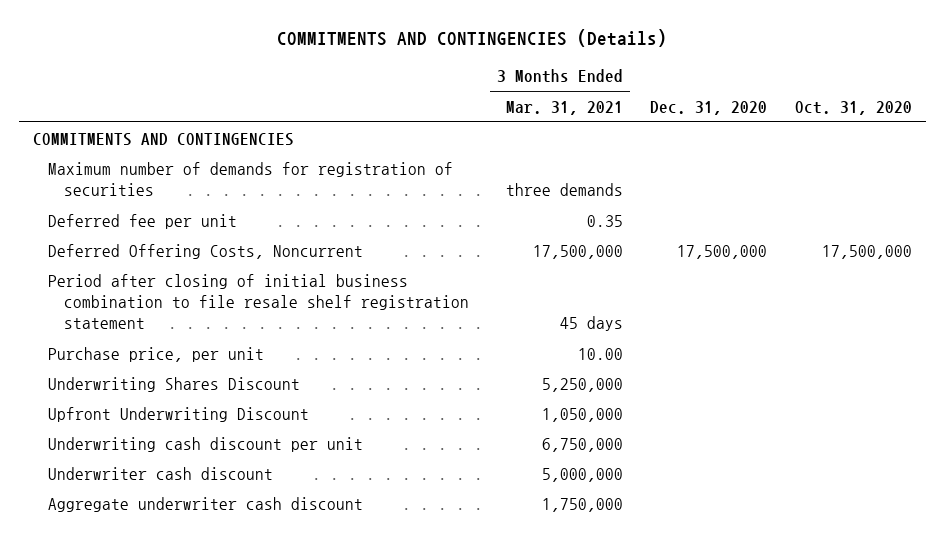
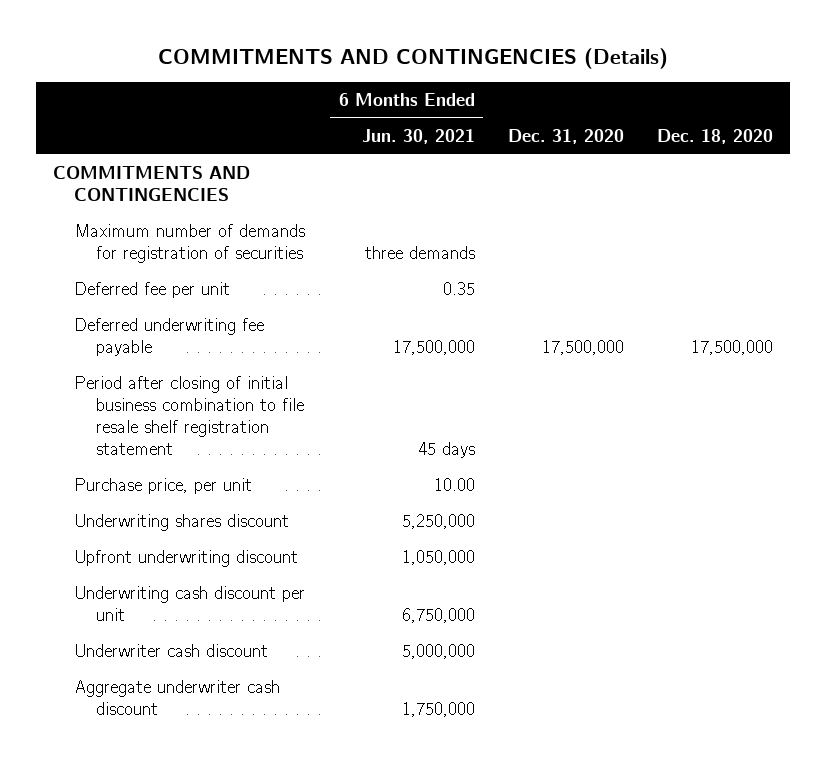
- | 3 Months Ended Mar. 31, 2021 | Dec. 31, 2020 | Oct. 31, 2020
+ | 6 Months Ended Jun. 30, 2021 | Dec. 31, 2020 | Dec. 18, 2020
- Deferred Offering Costs, Noncurrent | 17,500,000 | 17,500,000 | 17,500,000
+ Deferred underwriting fee payable | 17,500,000 | 17,500,000 | 17,500,000
- Underwriting Shares Discount | 5,250,000 | |
- Upfront Underwriting Discount | 1,050,000 | |
+ Underwriting shares discount | 5,250,000 | |
+ Upfront underwriting discount | 1,050,000 | |

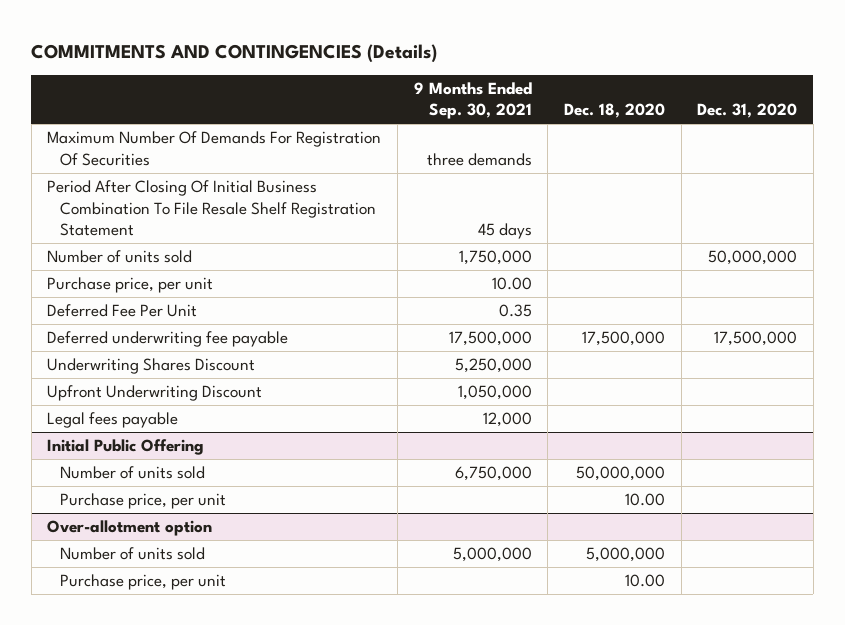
- | 6 Months Ended Jun. 30, 2021 | Dec. 31, 2020 | Dec. 18, 2020
+ | 9 Months Ended Sep. 30, 2021 | Dec. 18, 2020 | Dec. 31, 2020
- COMMITMENTS AND CONTINGENCIES
- Maximum number of demands for registration of securities | three demands | |
- Deferred fee per unit | 0.35 | |
- Period after closing of initial business combination to file resale shelf registration statement | 45 days | |
+ Maximum Number Of Demands For Registration Of Securities | three demands | |
+ Period After Closing Of Initial Business Combination To File Resale Shelf Registration Statement | 45 days | |
+ Number of units sold | 1,750,000 | | 50,000,000
- Underwriting shares discount | 5,250,000 | |
- Upfront underwriting discount | 1,050,000 | |
- Underwriting cash discount per unit | 6,750,000 | |
- Underwriter cash discount | 5,000,000 | |
- Aggregate underwriter cash discount | 1,750,000 | |
+ Deferred Fee Per Unit | 0.35 | |
moved down: Deferred underwriting fee payable | 17,500,000 | 17,500,000 | 17,500,000
+ Underwriting Shares Discount | 5,250,000 | |
+ Upfront Underwriting Discount | 1,050,000 | |
+ Legal fees payable | 12,000 | |
+ Initial Public Offering
+ Number of units sold | 6,750,000 | 50,000,000 |
+ Purchase price, per unit | | 10.00 |
+ Over-allotment option
+ Number of units sold | 5,000,000 | 5,000,000 |
+ Purchase price, per unit | | 10.00 |

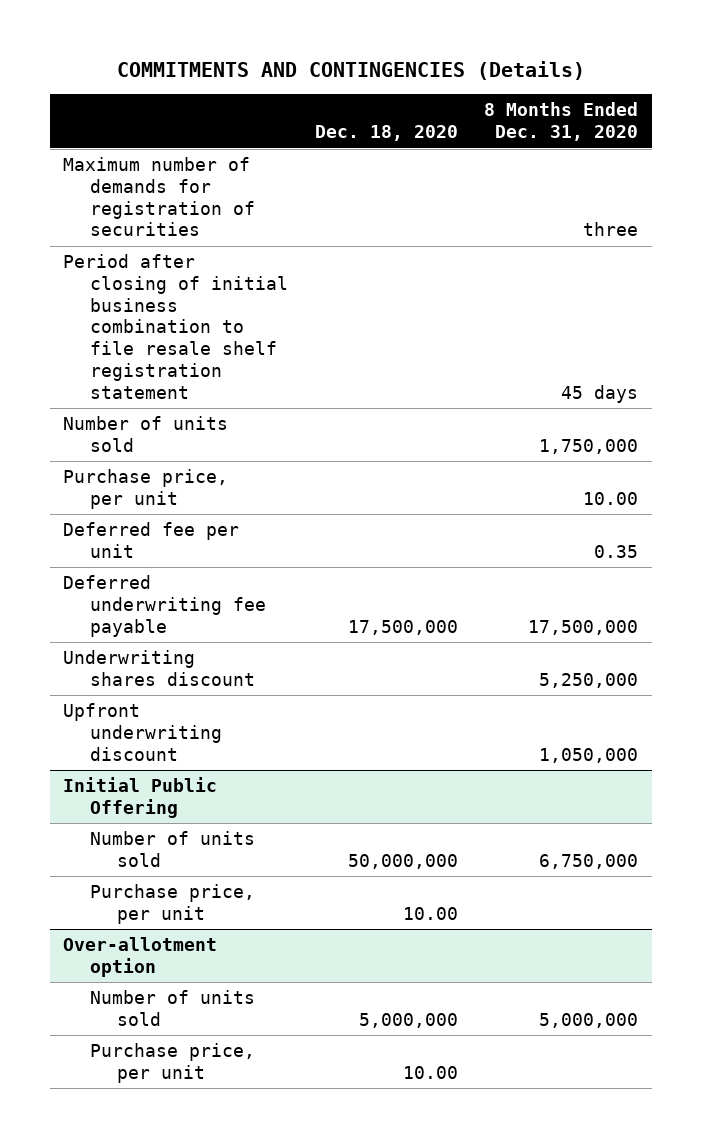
- | 9 Months Ended Sep. 30, 2021 | Dec. 18, 2020 | Dec. 31, 2020
+ | Dec. 18, 2020 | 8 Months Ended Dec. 31, 2020
- Maximum Number Of Demands For Registration Of Securities | three demands | |
- Period After Closing Of Initial Business Combination To File Resale Shelf Registration Statement | 45 days | |
+ Maximum number of demands for registration of securities | | three
+ Period after closing of initial business combination to file resale shelf registration statement | | 45 days
- Deferred Fee Per Unit | 0.35 | |
+ Deferred fee per unit | | 0.35
- Underwriting Shares Discount | 5,250,000 | |
- Upfront Underwriting Discount | 1,050,000 | |
- Legal fees payable | 12,000 | |
+ Underwriting shares discount | | 5,250,000
+ Upfront underwriting discount | | 1,050,000

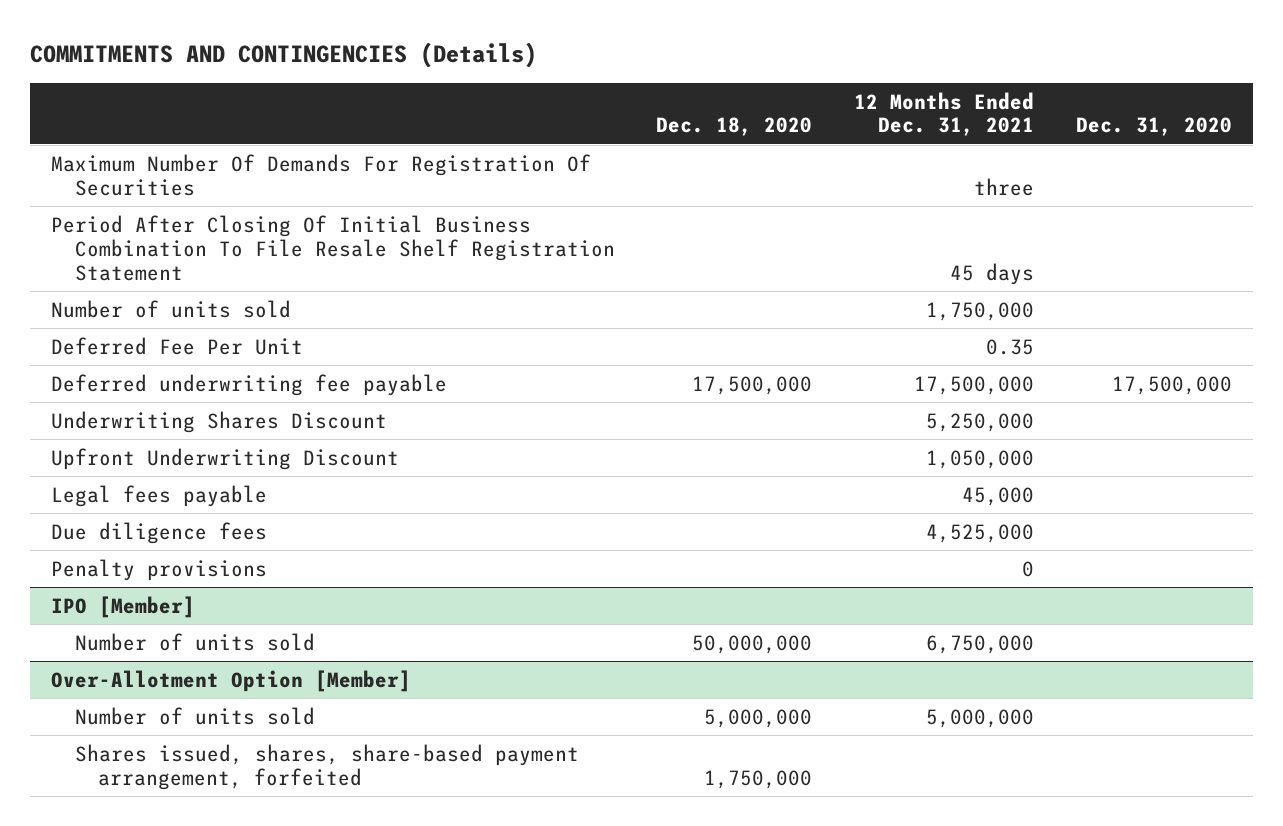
- | Dec. 18, 2020 | 8 Months Ended Dec. 31, 2020
+ | Dec. 18, 2020 | 12 Months Ended Dec. 31, 2021 | Dec. 31, 2020
- Maximum number of demands for registration of securities | | three
- Period after closing of initial business combination to file resale shelf registration statement | | 45 days
+ Maximum Number Of Demands For Registration Of Securities | | three |
+ Period After Closing Of Initial Business Combination To File Resale Shelf Registration Statement | | 45 days |
- Purchase price, per unit | | 10.00
- Deferred fee per unit | | 0.35
+ Deferred Fee Per Unit | | 0.35 |
- Underwriting shares discount | | 5,250,000
- Upfront underwriting discount | | 1,050,000
- Initial Public Offering
+ Underwriting Shares Discount | | 5,250,000 |
+ Upfront Underwriting Discount | | 1,050,000 |
+ Legal fees payable | | 45,000 |
+ Due diligence fees | | 4,525,000 |
+ Penalty provisions | | 0 |
+ IPO [Member]
- Purchase price, per unit | 10.00 |
- Over-allotment option
+ Over-Allotment Option [Member]
- Purchase price, per unit | 10.00 |
+ Shares issued, shares, share-based payment arrangement, forfeited | 1,750,000 | |

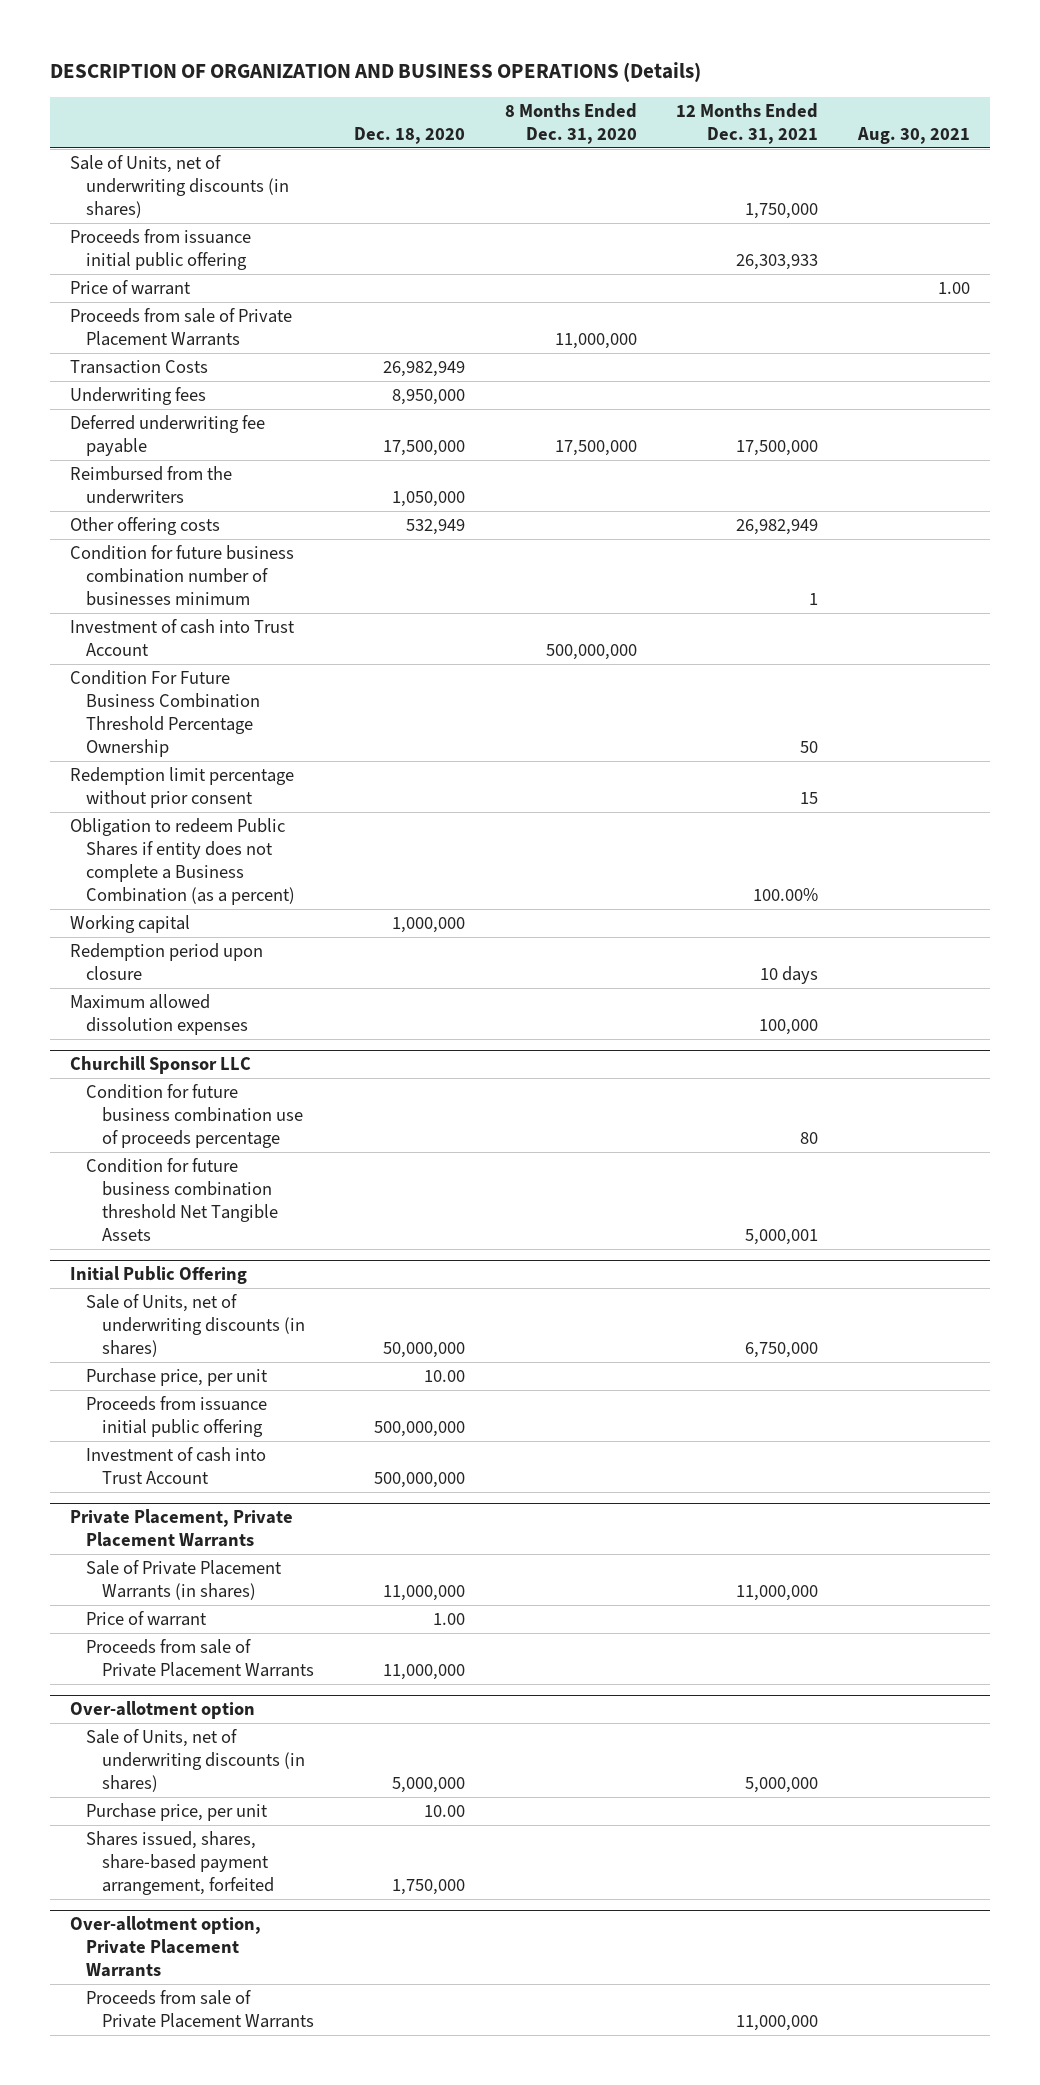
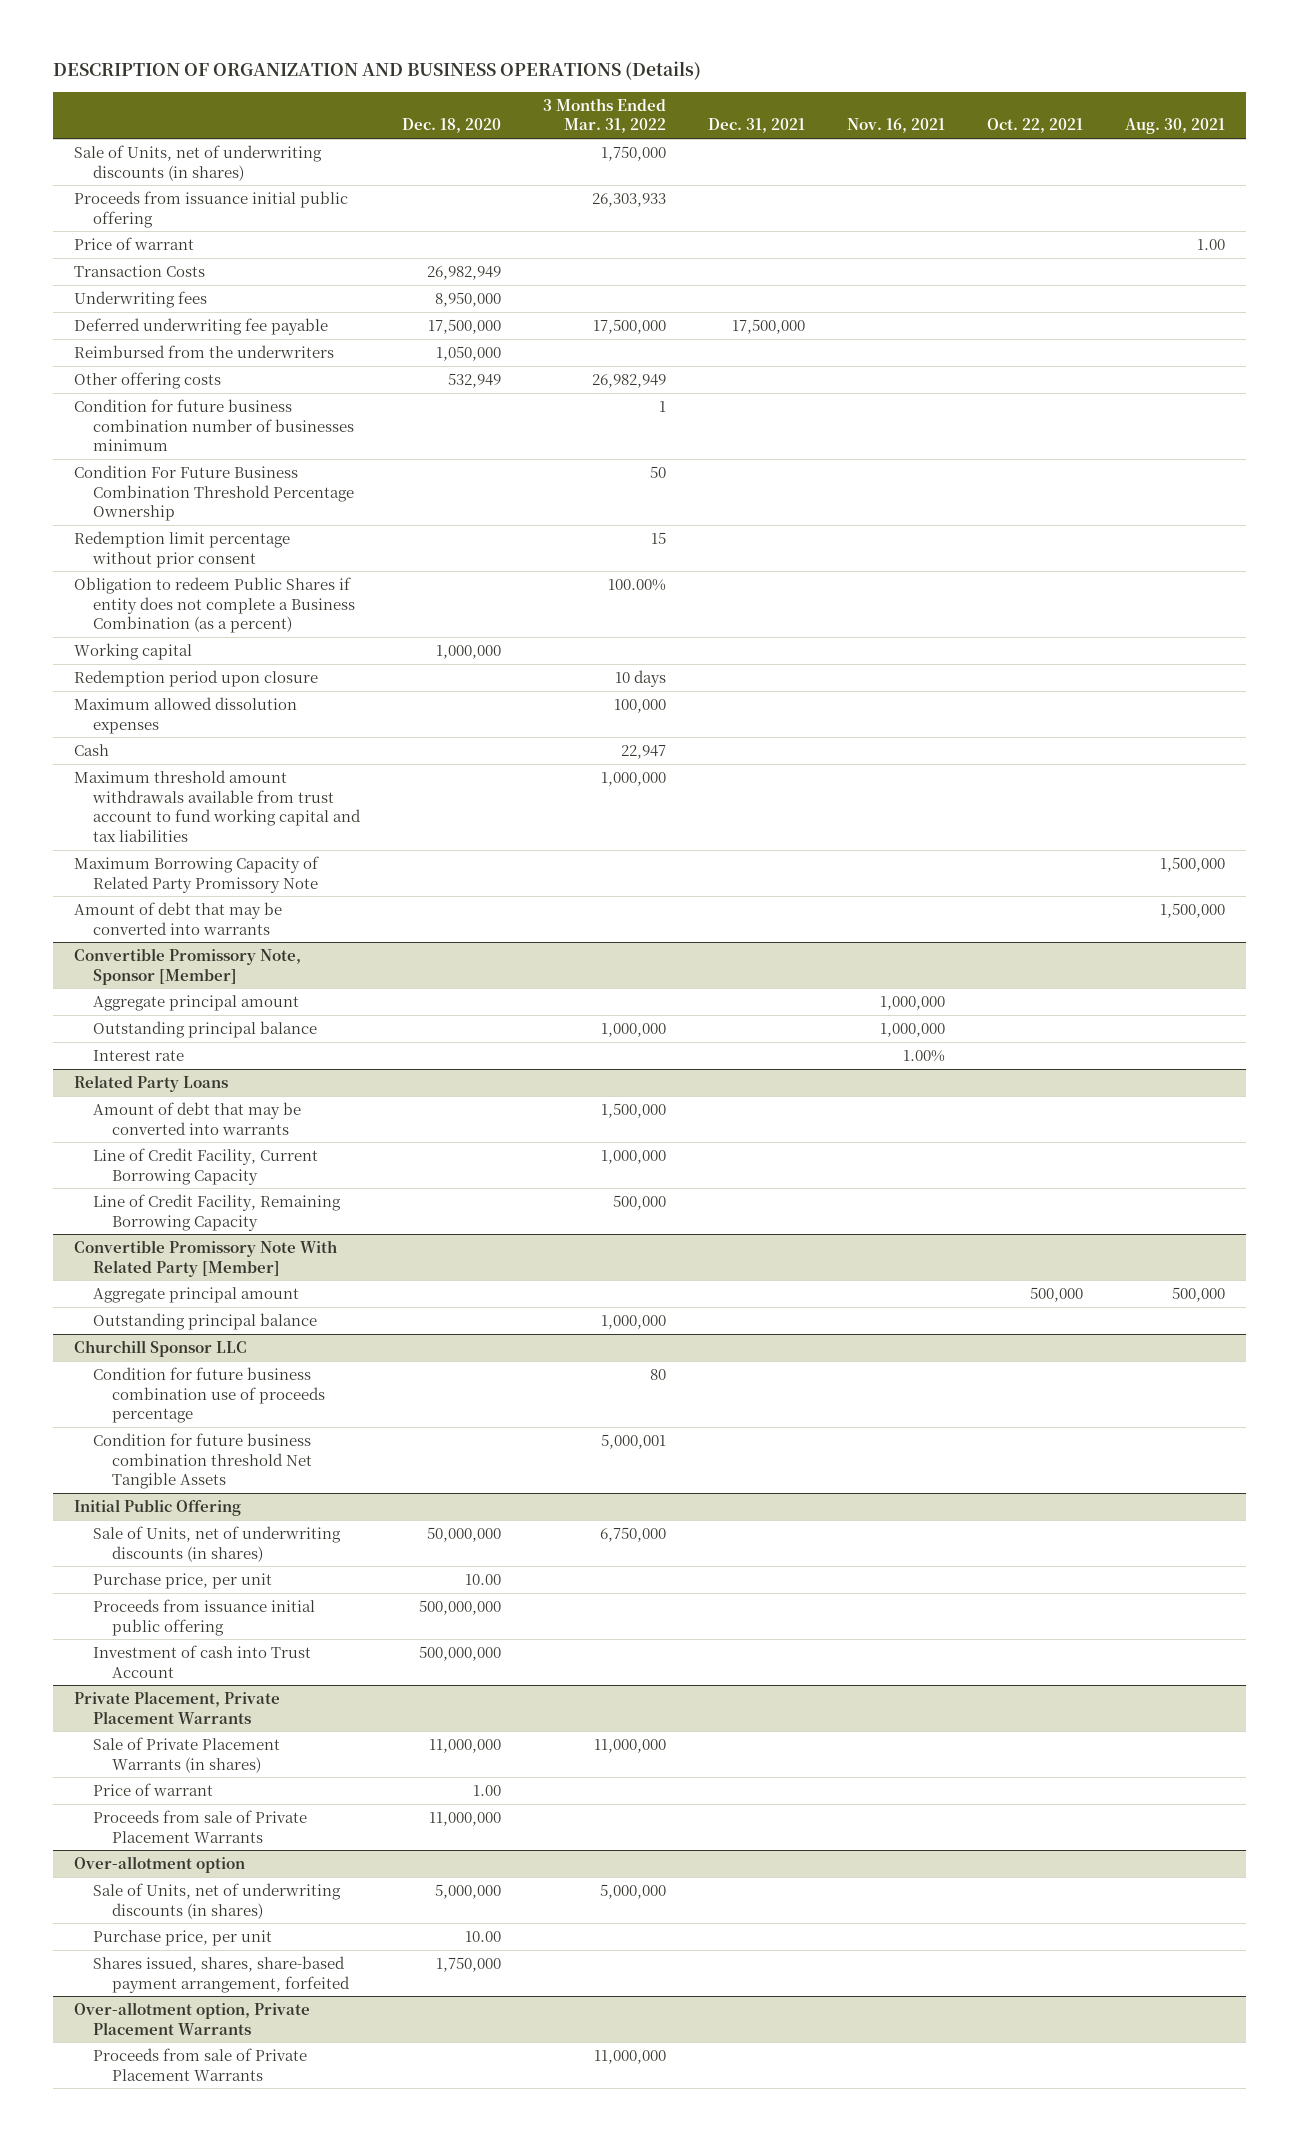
- | Dec. 18, 2020 | 8 Months Ended Dec. 31, 2020 | 12 Months Ended Dec. 31, 2021 | Aug. 30, 2021
+ | Dec. 18, 2020 | 3 Months Ended Mar. 31, 2022 | Dec. 31, 2021 | Nov. 16, 2021 | Oct. 22, 2021 | Aug. 30, 2021
- Proceeds from sale of Private Placement Warrants | | 11,000,000 | |
- Investment of cash into Trust Account | | 500,000,000 | |
+ Cash | | 22,947 | | | |
+ Maximum threshold amount withdrawals available from trust account to fund working capital and tax liabilities | | 1,000,000 | | | |
+ Maximum Borrowing Capacity of Related Party Promissory Note | | | | | | 1,500,000
+ Amount of debt that may be converted into warrants | | | | | | 1,500,000
+ Convertible Promissory Note, Sponsor [Member]
+ Aggregate principal amount | | | | 1,000,000 | |
+ Outstanding principal balance | | 1,000,000 | | 1,000,000 | |
+ Interest rate | | | | 1.00% | |
+ Related Party Loans
+ Amount of debt that may be converted into warrants | | 1,500,000 | | | |
+ Line of Credit Facility, Current Borrowing Capacity | | 1,000,000 | | | |
+ Line of Credit Facility, Remaining Borrowing Capacity | | 500,000 | | | |
+ Convertible Promissory Note With Related Party [Member]
+ Aggregate principal amount | | | | | 500,000 | 500,000
+ Outstanding principal balance | | 1,000,000 | | | |

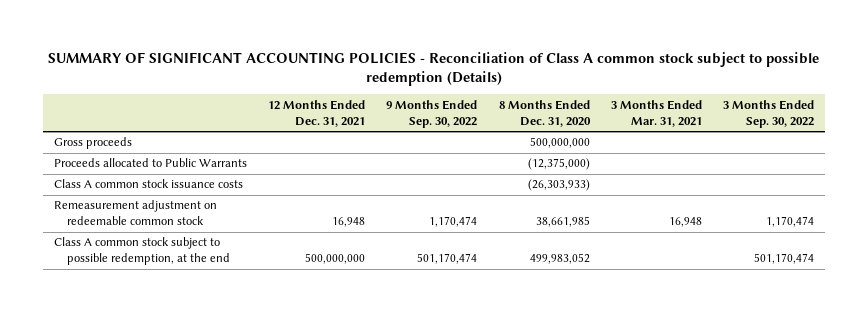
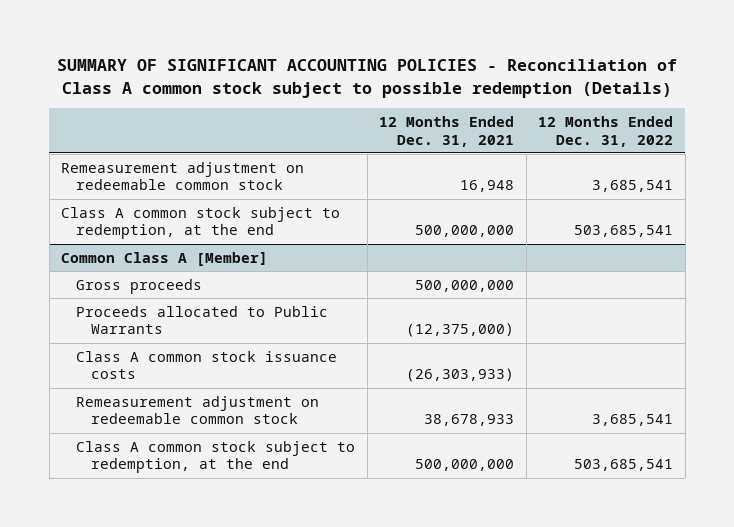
- | 12 Months Ended Dec. 31, 2021 | 9 Months Ended Sep. 30, 2022 | 8 Months Ended Dec. 31, 2020 | 3 Months Ended Mar. 31, 2021 | 3 Months Ended Sep. 30, 2022
+ | 12 Months Ended Dec. 31, 2021 | 12 Months Ended Dec. 31, 2022
- Gross proceeds | | | 500,000,000 | |
- Proceeds allocated to Public Warrants | | | (12,375,000) | |
- Class A common stock issuance costs | | | (26,303,933) | |
- Class A common stock subject to possible redemption, at the end | 500,000,000 | 501,170,474 | 499,983,052 | | 501,170,474
+ Class A common stock subject to redemption, at the end | 500,000,000 | 503,685,541
+ Common Class A [Member]
+ Gross proceeds | 500,000,000 |
+ Proceeds allocated to Public Warrants | (12,375,000) |
+ Class A common stock issuance costs | (26,303,933) |
+ Remeasurement adjustment on redeemable common stock | 38,678,933 | 3,685,541
+ Class A common stock subject to redemption, at the end | 500,000,000 | 503,685,541

